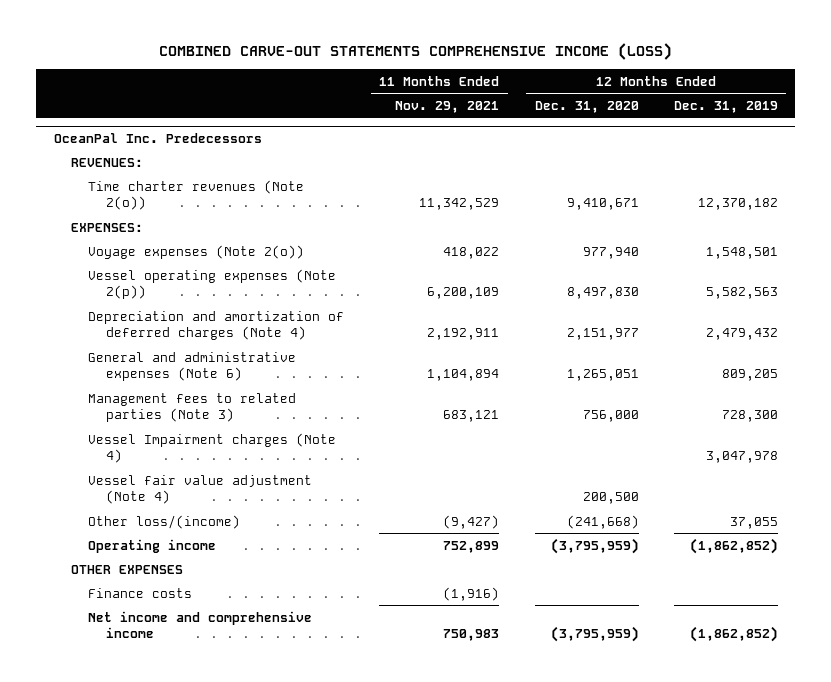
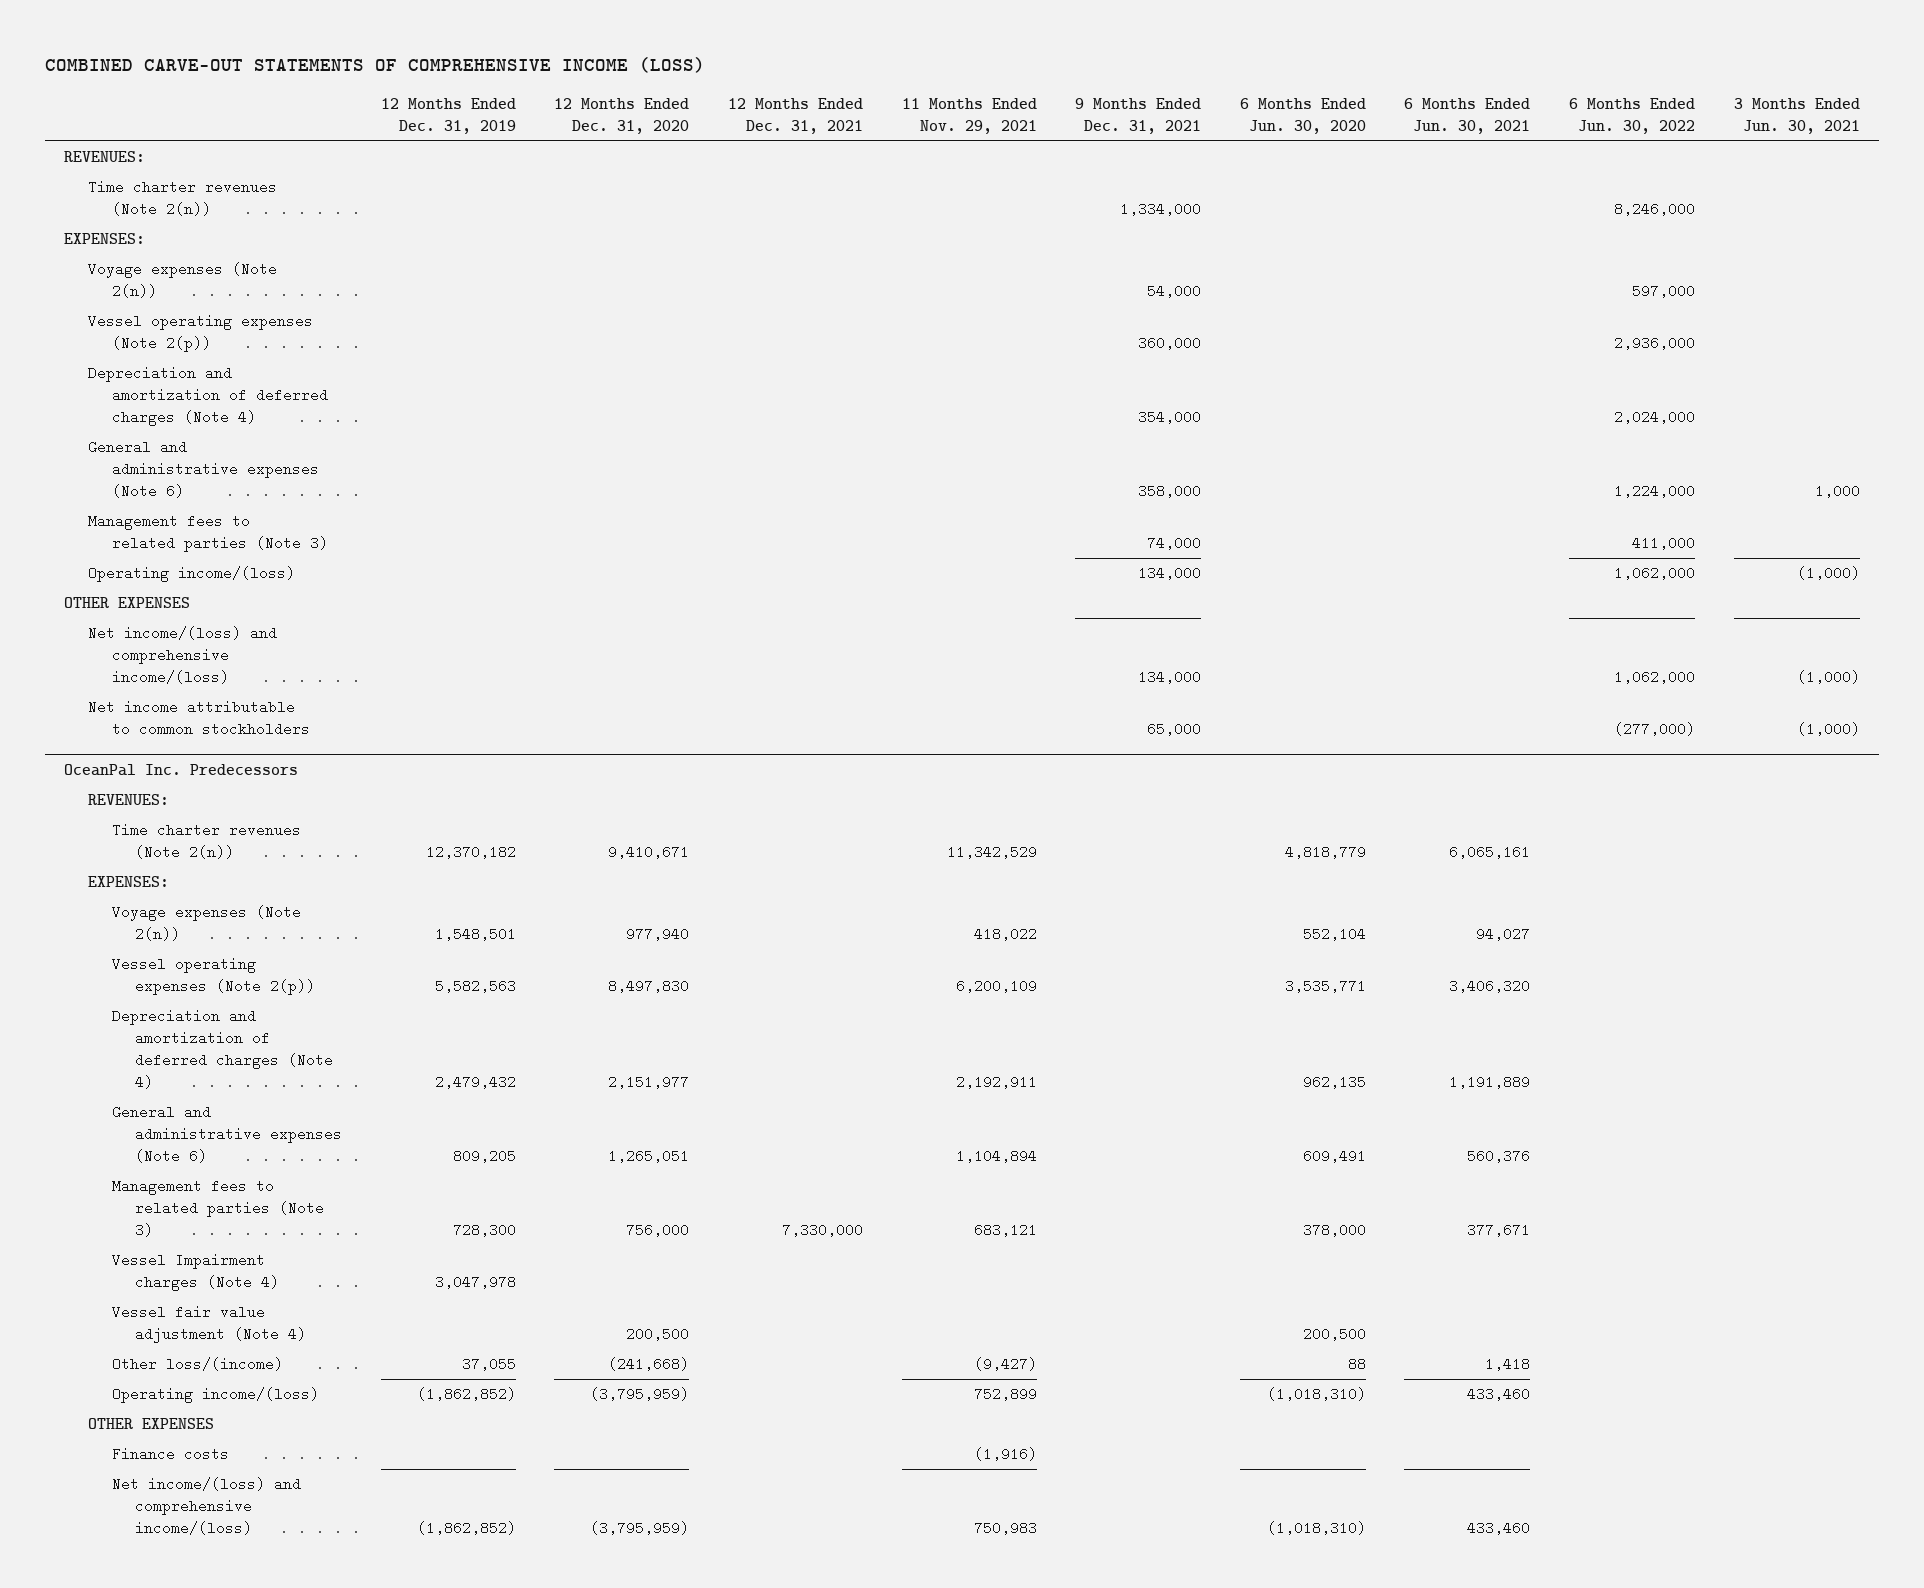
- COMBINED CARVE-OUT STATEMENTS COMPREHENSIVE INCOME (LOSS)
+ COMBINED CARVE-OUT STATEMENTS OF COMPREHENSIVE INCOME (LOSS)
- | 11 Months Ended Nov. 29, 2021 | 12 Months Ended Dec. 31, 2020 | 12 Months Ended Dec. 31, 2019
+ | 12 Months Ended Dec. 31, 2019 | 12 Months Ended Dec. 31, 2020 | 12 Months Ended Dec. 31, 2021 | 11 Months Ended Nov. 29, 2021 | 9 Months Ended Dec. 31, 2021 | 6 Months Ended Jun. 30, 2020 | 6 Months Ended Jun. 30, 2021 | 6 Months Ended Jun. 30, 2022 | 3 Months Ended Jun. 30, 2021
+ REVENUES:
+ Time charter revenues (Note 2(n)) | | | | | 1,334,000 | | | 8,246,000 |
+ EXPENSES:
+ Voyage expenses (Note 2(n)) | | | | | 54,000 | | | 597,000 |
+ Vessel operating expenses (Note 2(p)) | | | | | 360,000 | | | 2,936,000 |
+ Depreciation and amortization of deferred charges (Note 4) | | | | | 354,000 | | | 2,024,000 |
+ General and administrative expenses (Note 6) | | | | | 358,000 | | | 1,224,000 | 1,000
+ Management fees to related parties (Note 3) | | | | | 74,000 | | | 411,000 |
+ Operating income/(loss) | | | | | 134,000 | | | 1,062,000 | (1,000)
+ OTHER EXPENSES
+ Net income/(loss) and comprehensive income/(loss) | | | | | 134,000 | | | 1,062,000 | (1,000)
+ Net income attributable to common stockholders | | | | | 65,000 | | | (277,000) | (1,000)
@ OceanPal Inc. Predecessors
- Time charter revenues (Note 2(o)) | 11,342,529 | 9,410,671 | 12,370,182
+ Time charter revenues (Note 2(n)) | 12,370,182 | 9,410,671 | | 11,342,529 | | 4,818,779 | 6,065,161 | |
- Voyage expenses (Note 2(o)) | 418,022 | 977,940 | 1,548,501
+ Voyage expenses (Note 2(n)) | 1,548,501 | 977,940 | | 418,022 | | 552,104 | 94,027 | |
- Operating income | 752,899 | (3,795,959) | (1,862,852)
+ Operating income/(loss) | (1,862,852) | (3,795,959) | | 752,899 | | (1,018,310) | 433,460 | |
- Net income and comprehensive income | 750,983 | (3,795,959) | (1,862,852)
+ Net income/(loss) and comprehensive income/(loss) | (1,862,852) | (3,795,959) | | 750,983 | | (1,018,310) | 433,460 | |

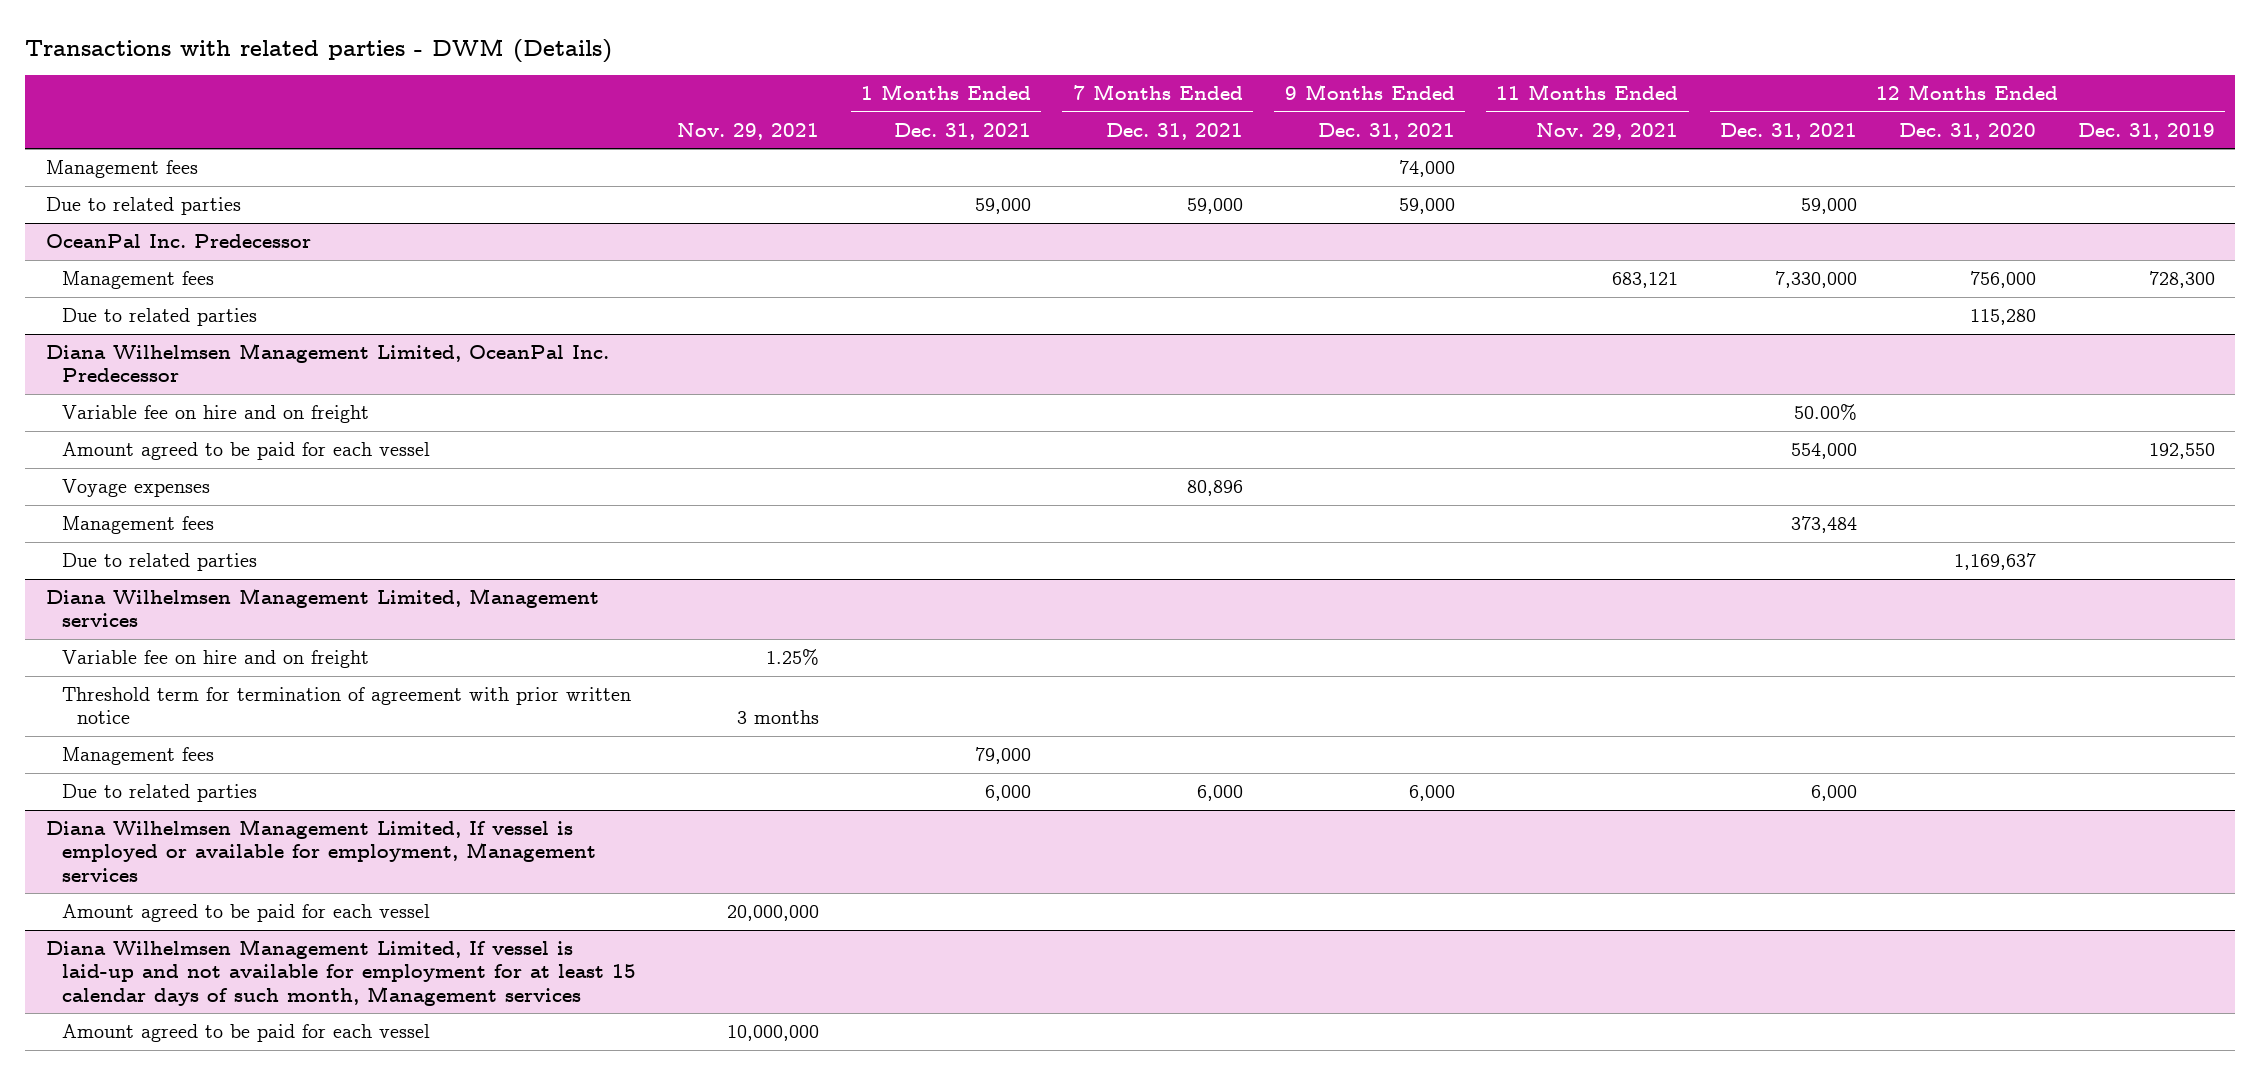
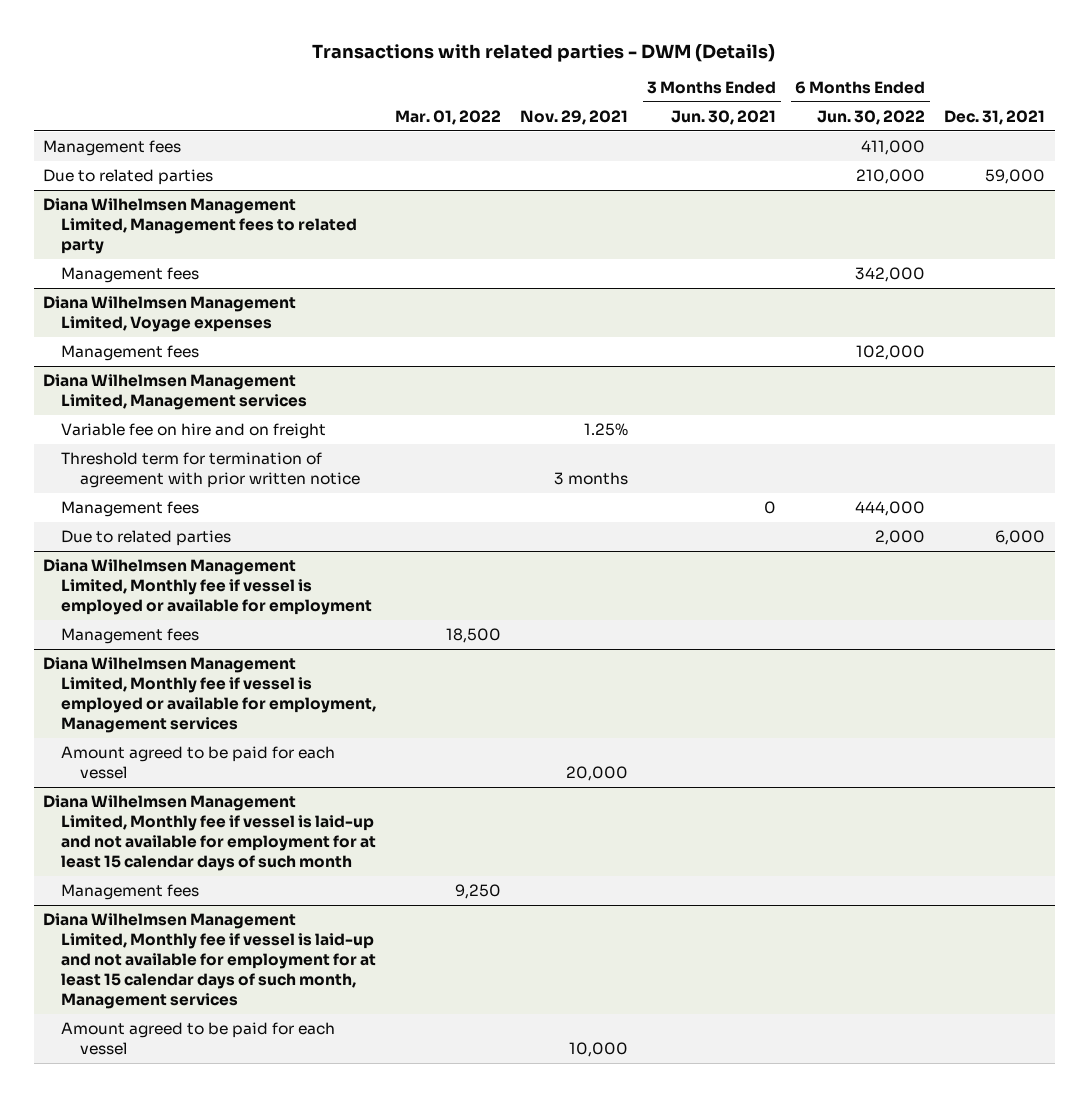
- | Nov. 29, 2021 | 1 Months Ended Dec. 31, 2021 | 7 Months Ended Dec. 31, 2021 | 9 Months Ended Dec. 31, 2021 | 11 Months Ended Nov. 29, 2021 | 12 Months Ended Dec. 31, 2021 | 12 Months Ended Dec. 31, 2020 | 12 Months Ended Dec. 31, 2019
+ | Mar. 01, 2022 | Nov. 29, 2021 | 3 Months Ended Jun. 30, 2021 | 6 Months Ended Jun. 30, 2022 | Dec. 31, 2021
- OceanPal Inc. Predecessor
- Management fees | | | | | 683,121 | 7,330,000 | 756,000 | 728,300
- Due to related parties | | | | | | | 115,280 |
- Diana Wilhelmsen Management Limited, OceanPal Inc. Predecessor
- Variable fee on hire and on freight | | | | | | 50.00% | |
- Amount agreed to be paid for each vessel | | | | | | 554,000 | | 192,550
- Voyage expenses | | | 80,896 | | | | |
- Management fees | | | | | | 373,484 | |
- Due to related parties | | | | | | | 1,169,637 |
+ Diana Wilhelmsen Management Limited, Management fees to related party
+ Management fees | | | | 342,000 |
+ Diana Wilhelmsen Management Limited, Voyage expenses
+ Management fees | | | | 102,000 |
- Diana Wilhelmsen Management Limited, If vessel is employed or available for employment, Management services
- Amount agreed to be paid for each vessel | 20,000,000 | | | | | | |
- Diana Wilhelmsen Management Limited, If vessel is laid-up and not available for employment for at least 15 calendar days of such month, Management services
- Amount agreed to be paid for each vessel | 10,000,000 | | | | | | |
+ Diana Wilhelmsen Management Limited, Monthly fee if vessel is employed or available for employment
+ Management fees | 18,500 | | | |
+ Diana Wilhelmsen Management Limited, Monthly fee if vessel is employed or available for employment, Management services
+ Amount agreed to be paid for each vessel | | 20,000 | | |
+ Diana Wilhelmsen Management Limited, Monthly fee if vessel is laid-up and not available for employment for at least 15 calendar days of such month
+ Management fees | 9,250 | | | |
+ Diana Wilhelmsen Management Limited, Monthly fee if vessel is laid-up and not available for employment for at least 15 calendar days of such month, Management services
+ Amount agreed to be paid for each vessel | | 10,000 | | |

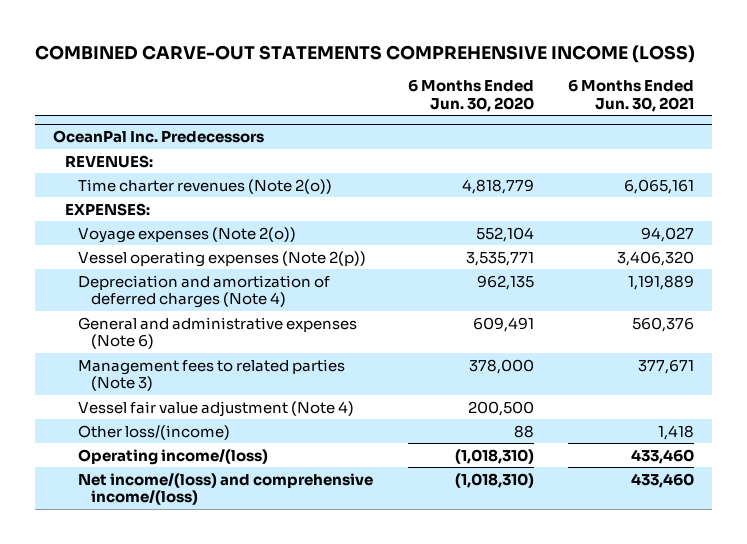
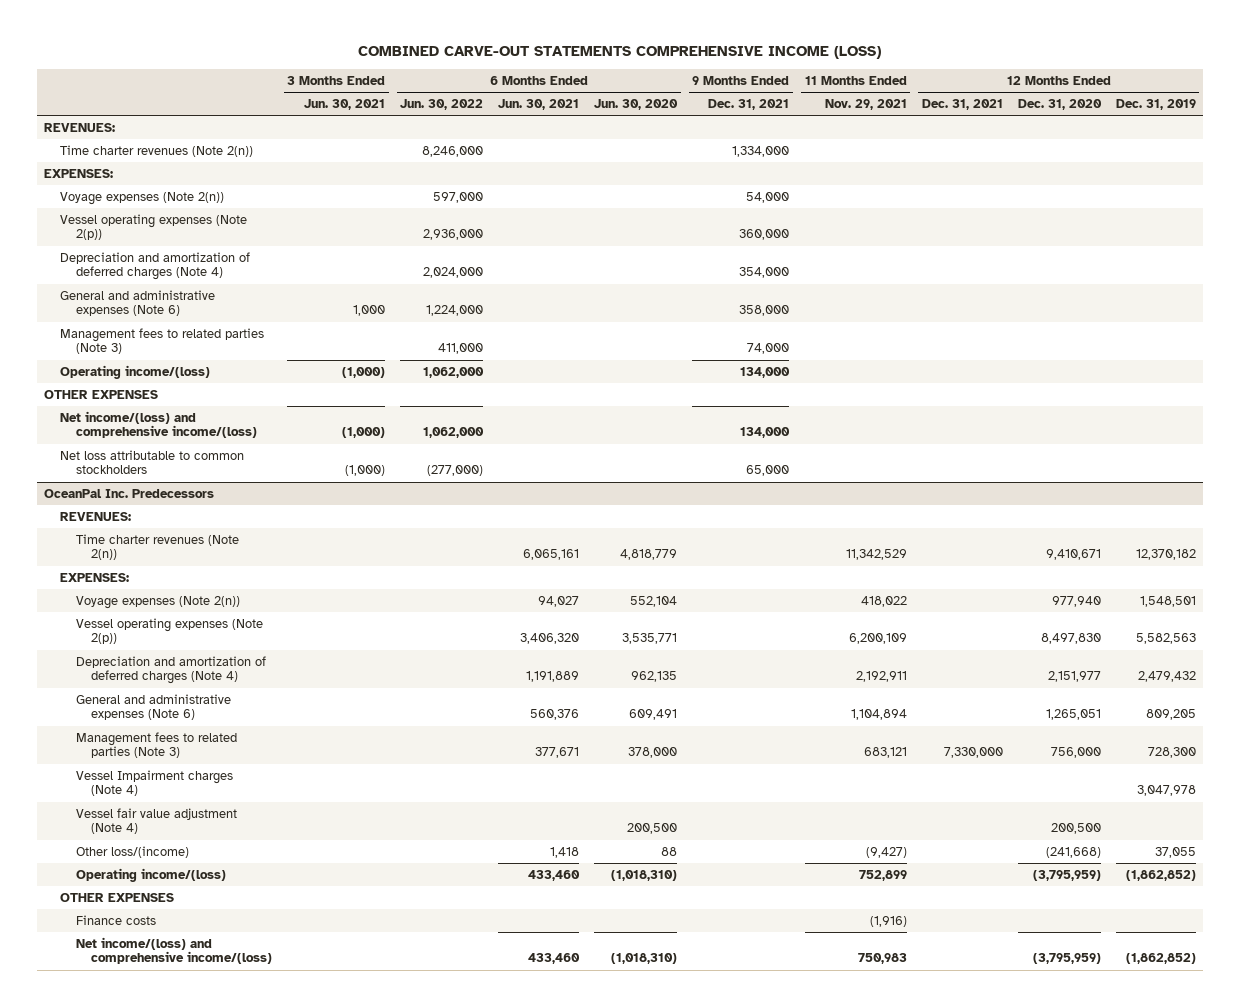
- | 6 Months Ended Jun. 30, 2020 | 6 Months Ended Jun. 30, 2021
+ | 3 Months Ended Jun. 30, 2021 | 6 Months Ended Jun. 30, 2022 | 6 Months Ended Jun. 30, 2021 | 6 Months Ended Jun. 30, 2020 | 9 Months Ended Dec. 31, 2021 | 11 Months Ended Nov. 29, 2021 | 12 Months Ended Dec. 31, 2021 | 12 Months Ended Dec. 31, 2020 | 12 Months Ended Dec. 31, 2019
+ REVENUES:
+ Time charter revenues (Note 2(n)) | | 8,246,000 | | | 1,334,000 | | | |
+ EXPENSES:
+ Voyage expenses (Note 2(n)) | | 597,000 | | | 54,000 | | | |
+ Vessel operating expenses (Note 2(p)) | | 2,936,000 | | | 360,000 | | | |
+ Depreciation and amortization of deferred charges (Note 4) | | 2,024,000 | | | 354,000 | | | |
+ General and administrative expenses (Note 6) | 1,000 | 1,224,000 | | | 358,000 | | | |
+ Management fees to related parties (Note 3) | | 411,000 | | | 74,000 | | | |
+ Operating income/(loss) | (1,000) | 1,062,000 | | | 134,000 | | | |
+ OTHER EXPENSES
+ Net income/(loss) and comprehensive income/(loss) | (1,000) | 1,062,000 | | | 134,000 | | | |
+ Net loss attributable to common stockholders | (1,000) | (277,000) | | | 65,000 | | | |
@ OceanPal Inc. Predecessors
- Time charter revenues (Note 2(o)) | 4,818,779 | 6,065,161
+ Time charter revenues (Note 2(n)) | | | 6,065,161 | 4,818,779 | | 11,342,529 | | 9,410,671 | 12,370,182
- Voyage expenses (Note 2(o)) | 552,104 | 94,027
+ Voyage expenses (Note 2(n)) | | | 94,027 | 552,104 | | 418,022 | | 977,940 | 1,548,501
+ Vessel Impairment charges (Note 4) | | | | | | | | | 3,047,978
+ OTHER EXPENSES
+ Finance costs | | | | | | (1,916) | | |

